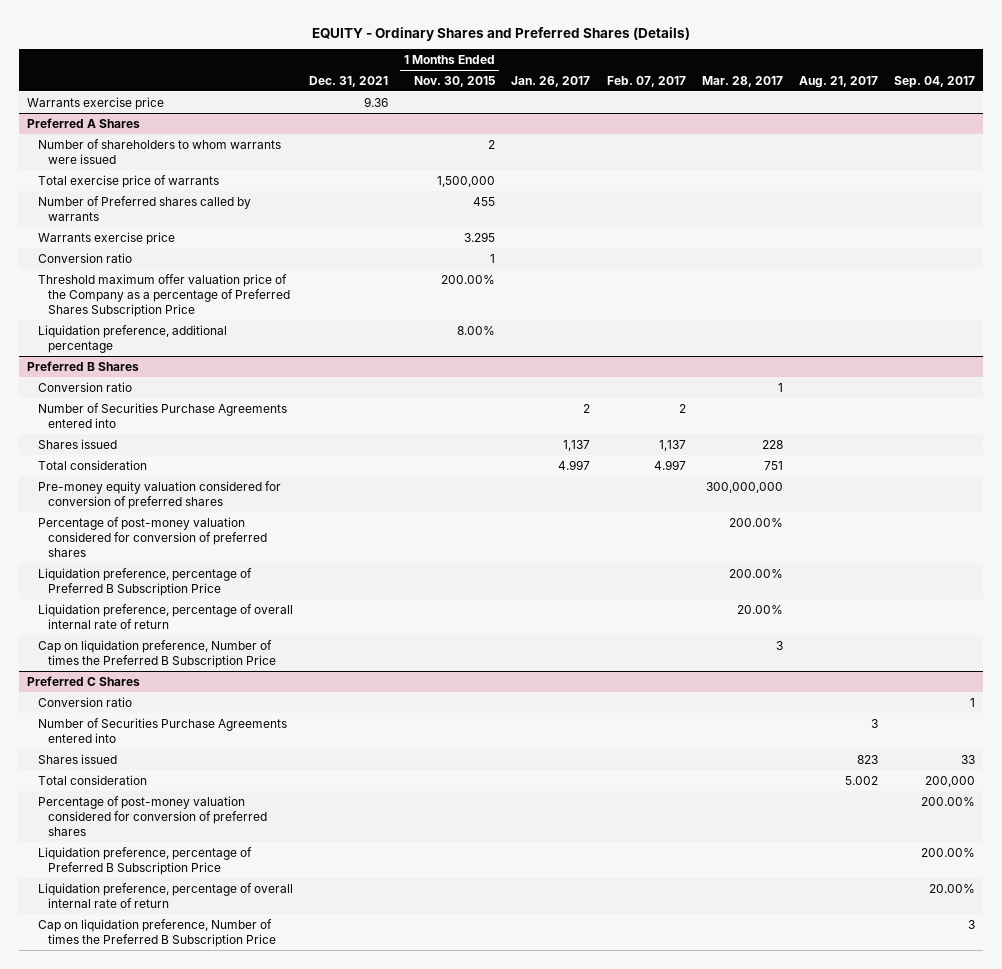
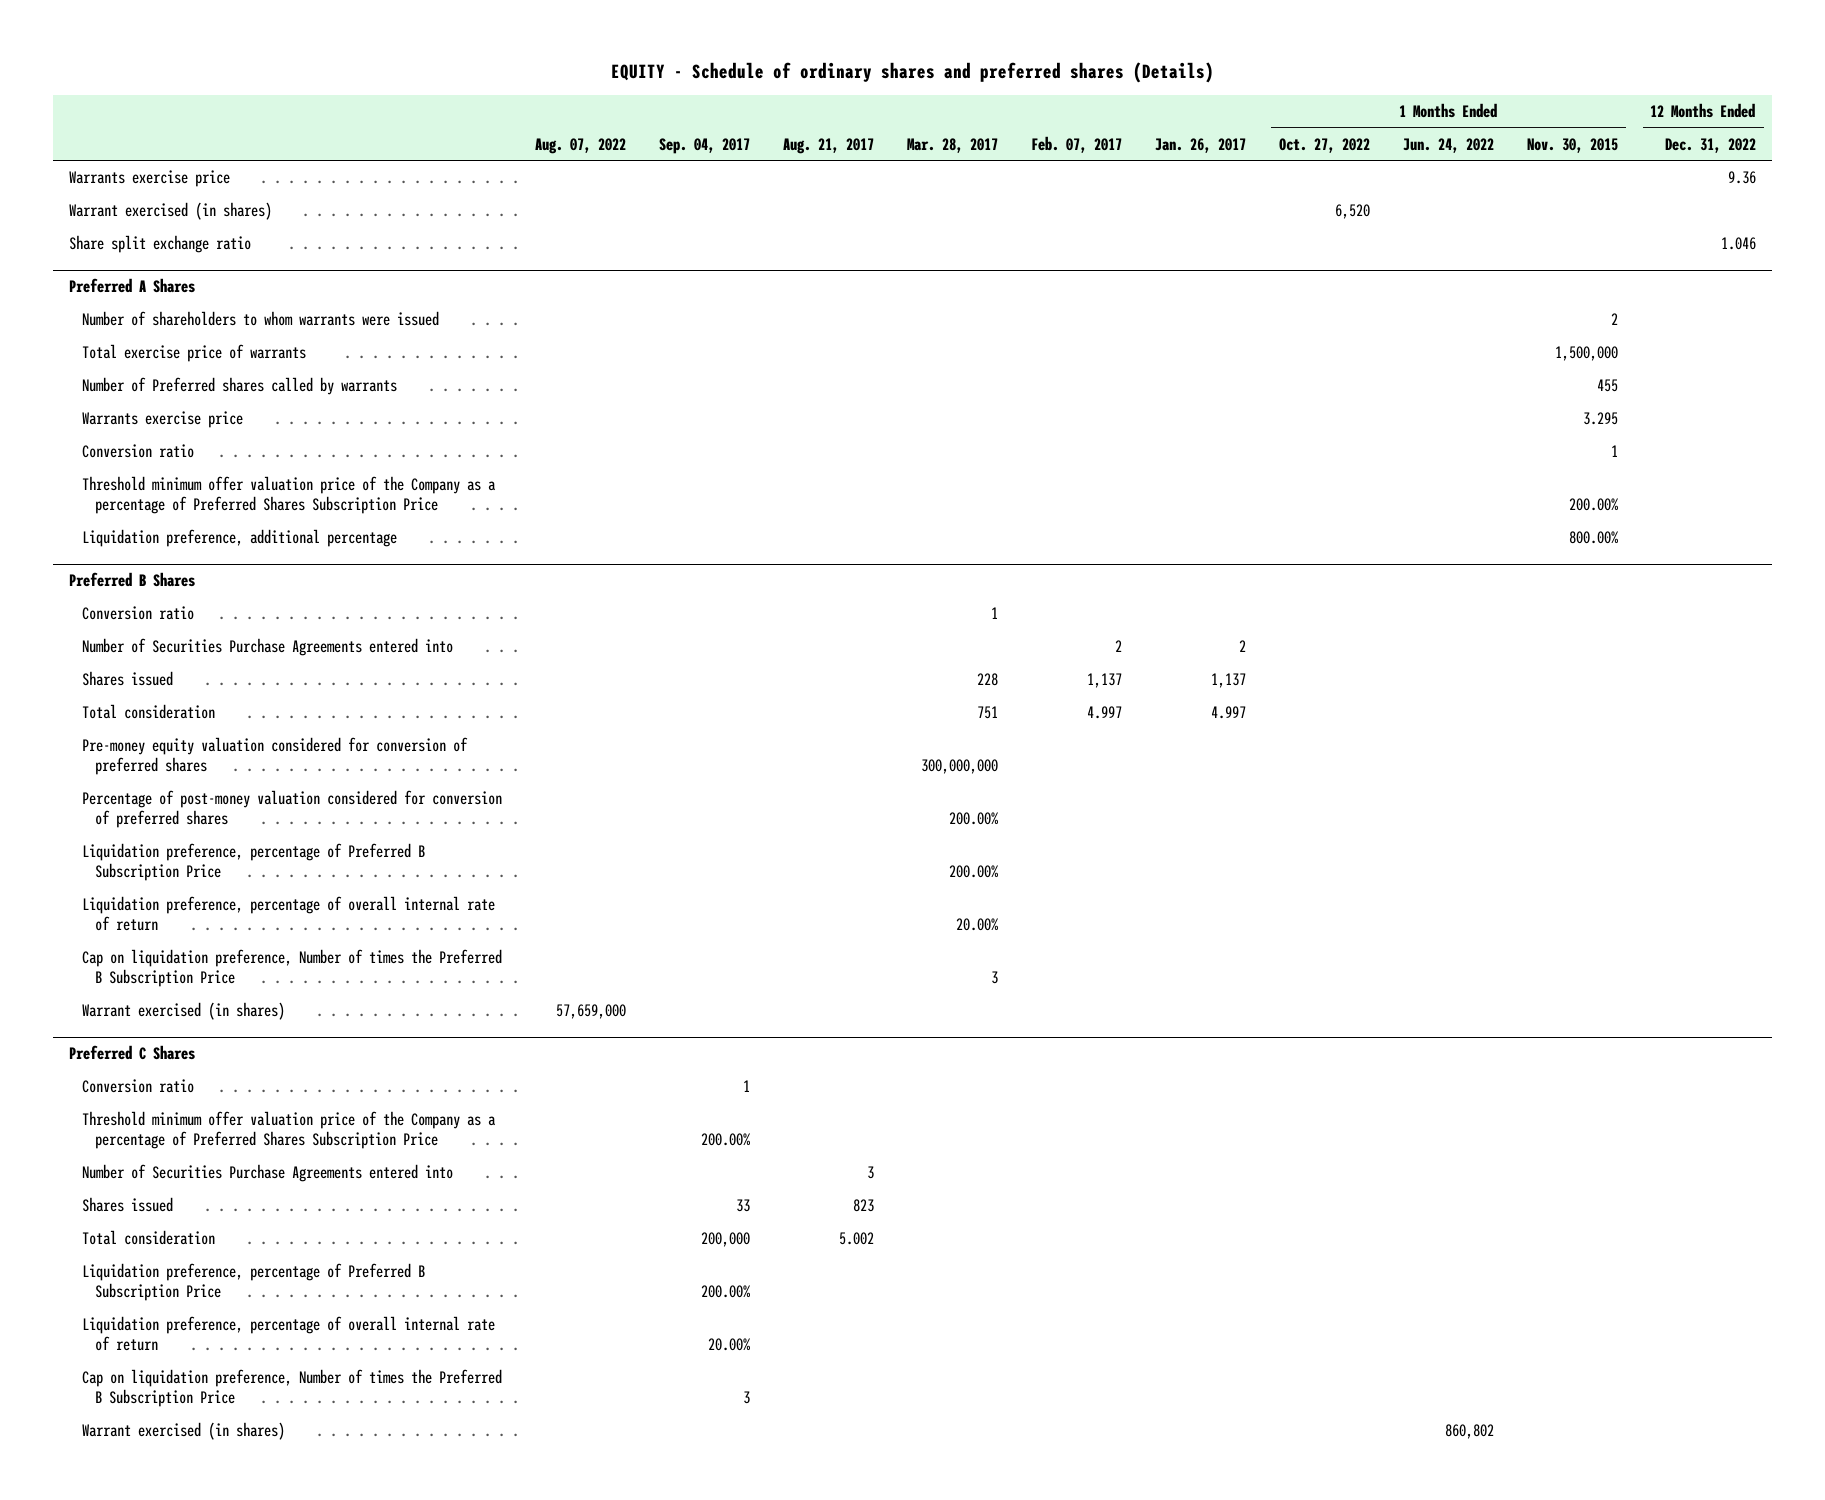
- EQUITY - Ordinary Shares and Preferred Shares (Details)
+ EQUITY - Schedule of ordinary shares and preferred shares (Details)
- | Dec. 31, 2021 | 1 Months Ended Nov. 30, 2015 | Jan. 26, 2017 | Feb. 07, 2017 | Mar. 28, 2017 | Aug. 21, 2017 | Sep. 04, 2017
+ | Aug. 07, 2022 | Sep. 04, 2017 | Aug. 21, 2017 | Mar. 28, 2017 | Feb. 07, 2017 | Jan. 26, 2017 | 1 Months Ended Oct. 27, 2022 | 1 Months Ended Jun. 24, 2022 | 1 Months Ended Nov. 30, 2015 | 12 Months Ended Dec. 31, 2022
+ Warrant exercised (in shares) | | | | | | | 6,520 | | |
+ Share split exchange ratio | | | | | | | | | | 1.046
@ Preferred A Shares
- Threshold maximum offer valuation price of the Company as a percentage of Preferred Shares Subscription Price | | 200.00% | | | | |
- Liquidation preference, additional percentage | | 8.00% | | | | |
+ Threshold minimum offer valuation price of the Company as a percentage of Preferred Shares Subscription Price | | | | | | | | | 200.00% |
+ Liquidation preference, additional percentage | | | | | | | | | 800.00% |
@ Preferred B Shares
+ Warrant exercised (in shares) | 57,659,000 | | | | | | | | |
@ Preferred C Shares
+ Threshold minimum offer valuation price of the Company as a percentage of Preferred Shares Subscription Price | | 200.00% | | | | | | | |
- Percentage of post-money valuation considered for conversion of preferred shares | | | | | | | 200.00%
+ Warrant exercised (in shares) | | | | | | | | 860,802 | |

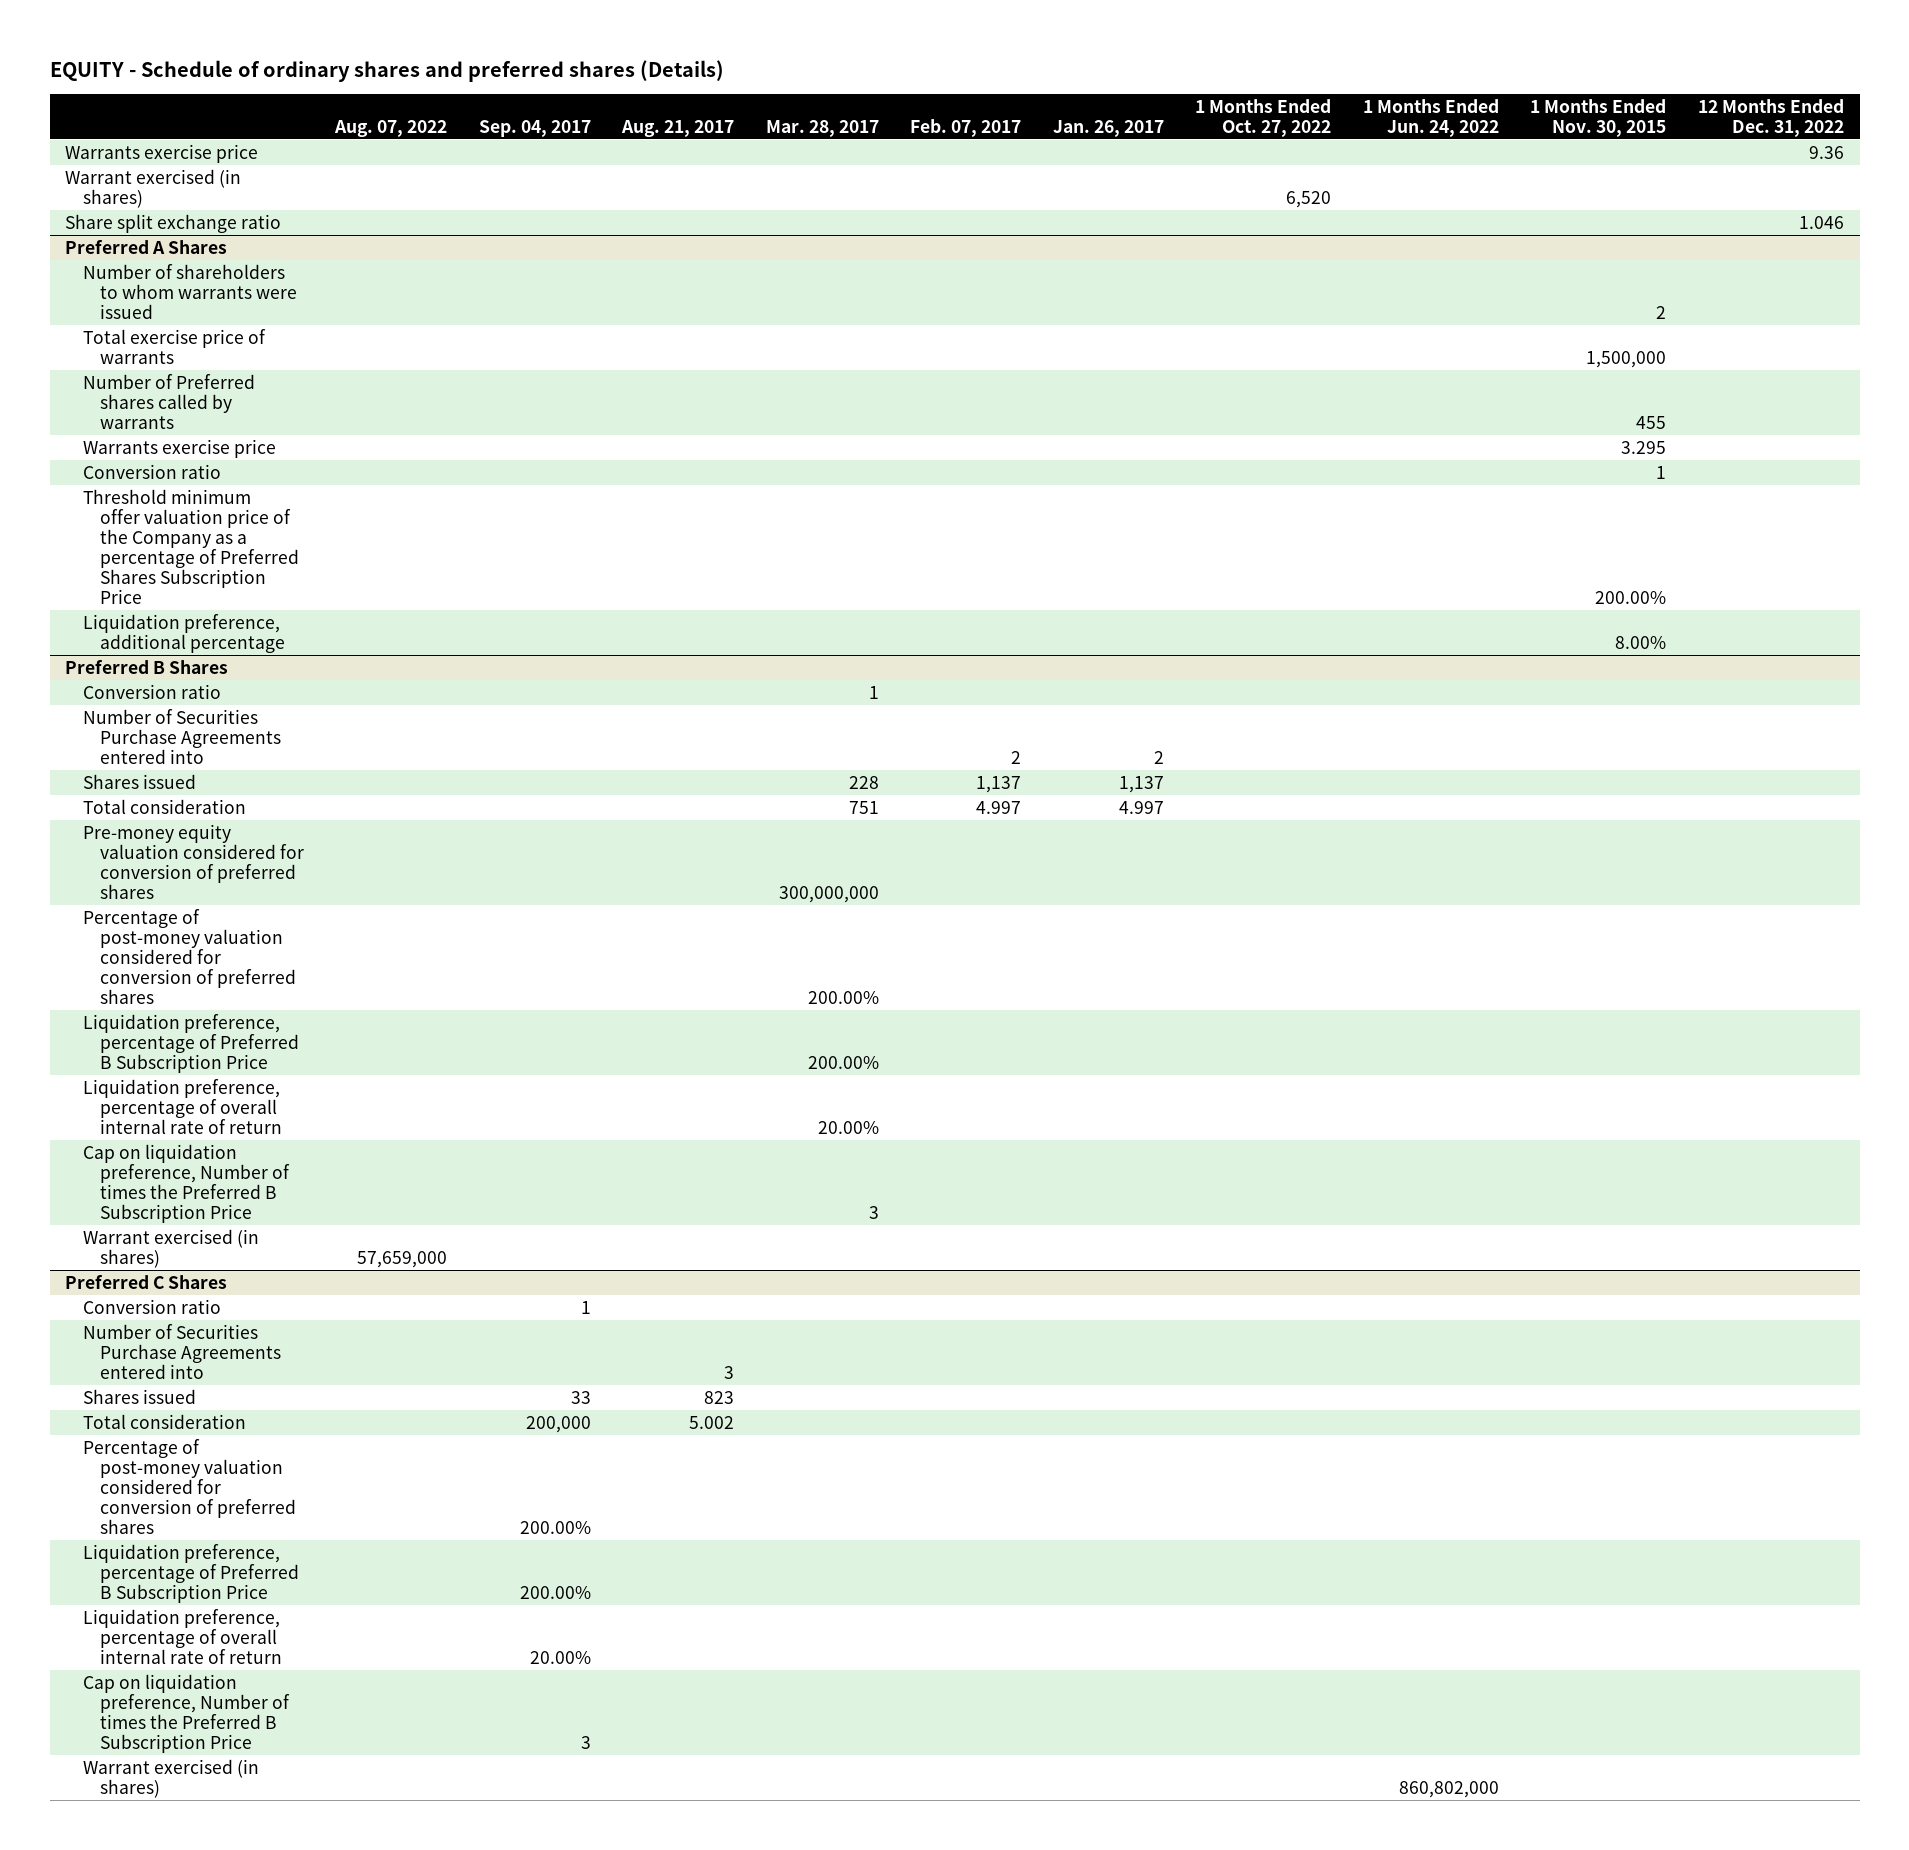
@ Preferred A Shares
- Liquidation preference, additional percentage | | | | | | | | | 800.00% |
+ Liquidation preference, additional percentage | | | | | | | | | 8.00% |
@ Preferred C Shares
- Threshold minimum offer valuation price of the Company as a percentage of Preferred Shares Subscription Price | | 200.00% | | | | | | | |
+ Percentage of post-money valuation considered for conversion of preferred shares | | 200.00% | | | | | | | |
- Warrant exercised (in shares) | | | | | | | | 860,802 | |
+ Warrant exercised (in shares) | | | | | | | | 860,802,000 | |

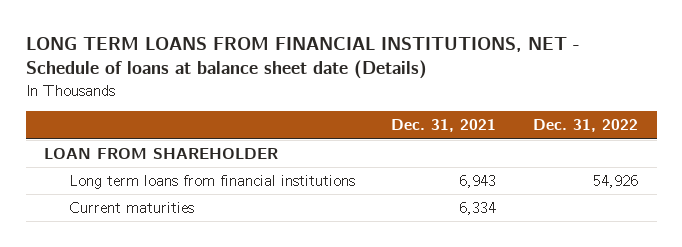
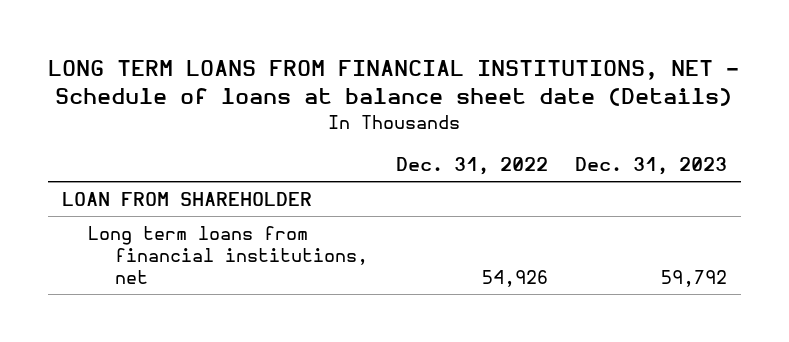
- | Dec. 31, 2021 | Dec. 31, 2022
+ | Dec. 31, 2022 | Dec. 31, 2023
- Long term loans from financial institutions | 6,943 | 54,926
- Current maturities | 6,334 |
+ Long term loans from financial institutions, net | 54,926 | 59,792

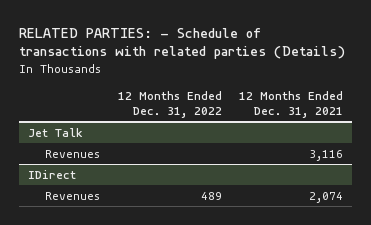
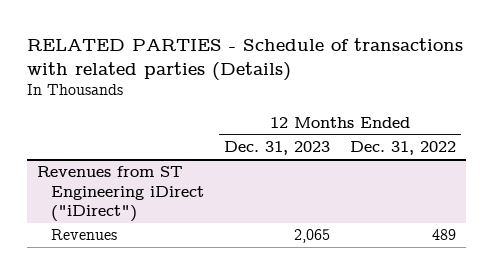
- RELATED PARTIES: - Schedule of transactions with related parties (Details)
+ RELATED PARTIES - Schedule of transactions with related parties (Details)
- | 12 Months Ended Dec. 31, 2022 | 12 Months Ended Dec. 31, 2021
+ | 12 Months Ended Dec. 31, 2023 | 12 Months Ended Dec. 31, 2022
- Jet Talk
- Revenues | | 3,116
- IDirect
+ Revenues from ST Engineering iDirect ("iDirect")

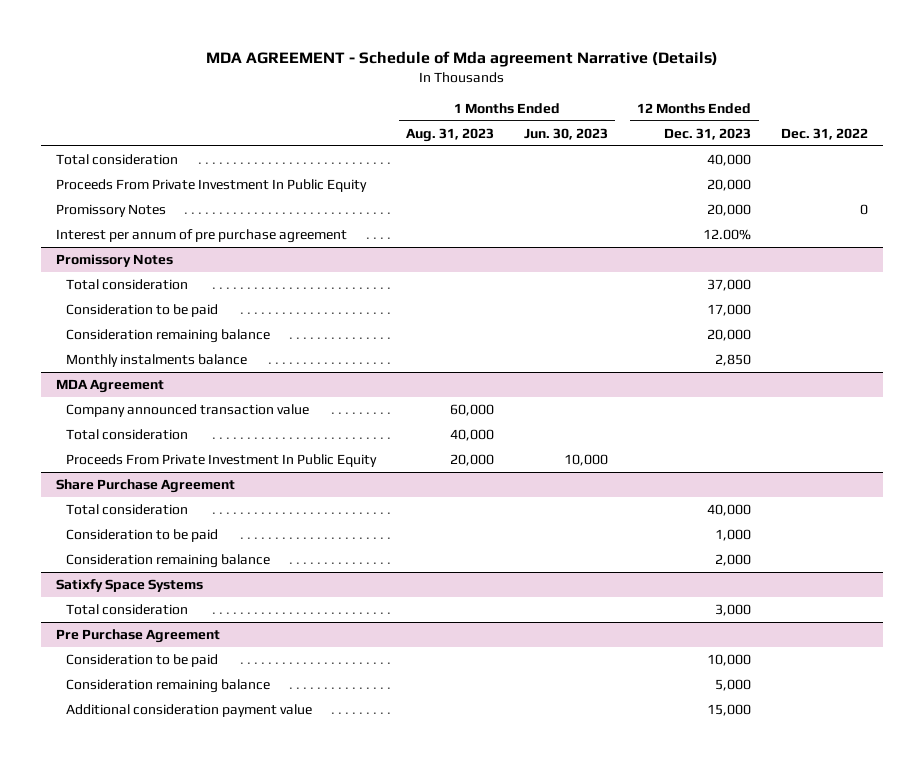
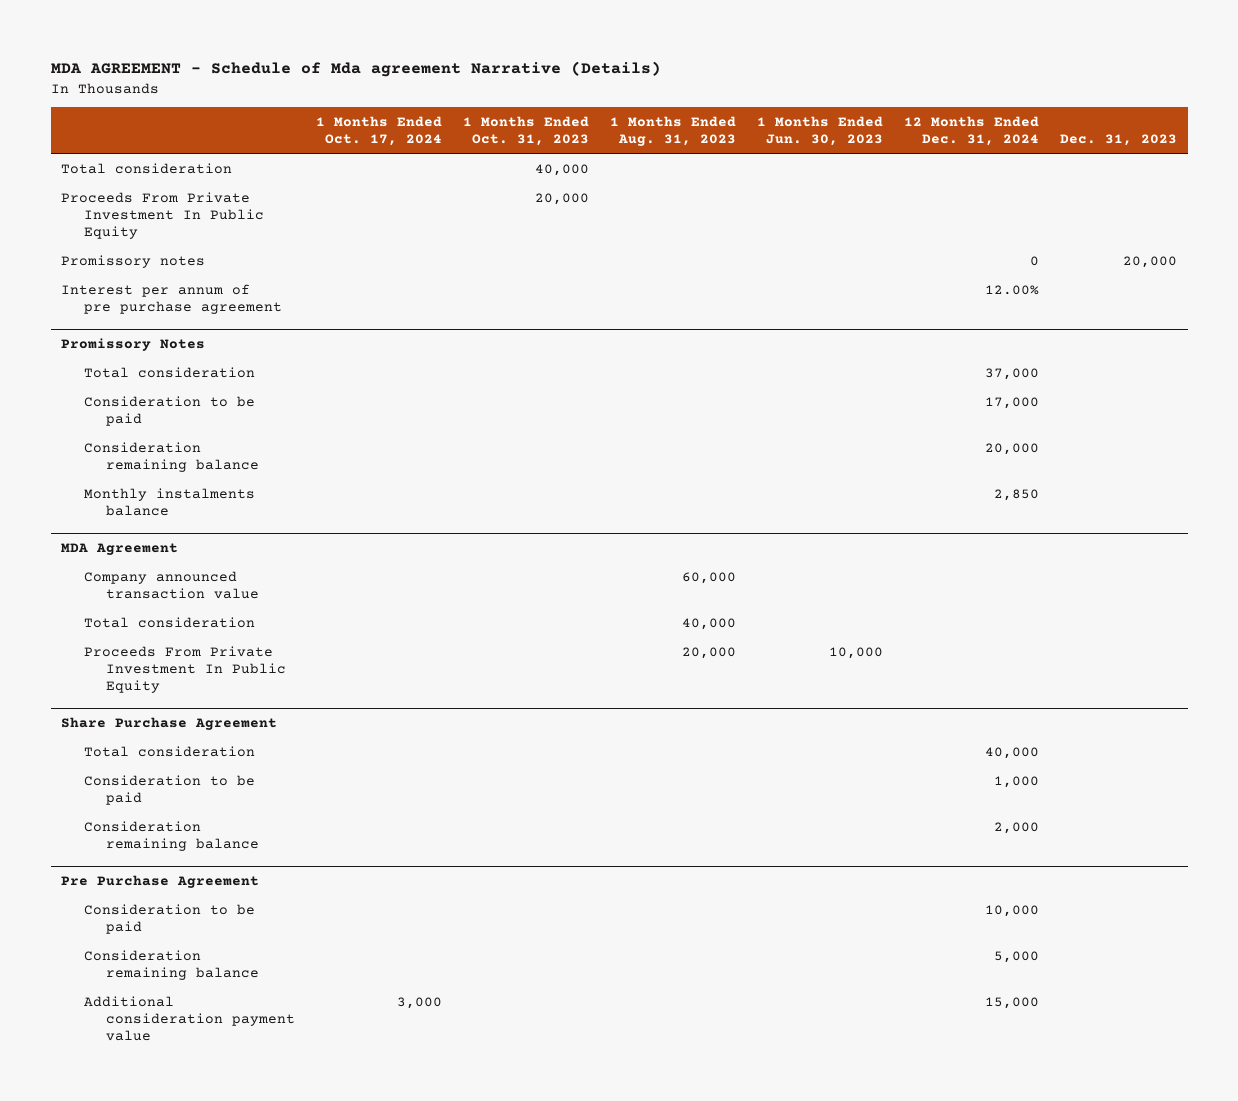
- | 1 Months Ended Aug. 31, 2023 | 1 Months Ended Jun. 30, 2023 | 12 Months Ended Dec. 31, 2023 | Dec. 31, 2022
+ | 1 Months Ended Oct. 17, 2024 | 1 Months Ended Oct. 31, 2023 | 1 Months Ended Aug. 31, 2023 | 1 Months Ended Jun. 30, 2023 | 12 Months Ended Dec. 31, 2024 | Dec. 31, 2023
- Promissory Notes | | | 20,000 | 0
+ Promissory notes | | | | | 0 | 20,000
- Satixfy Space Systems
- Total consideration | | | 3,000 |

